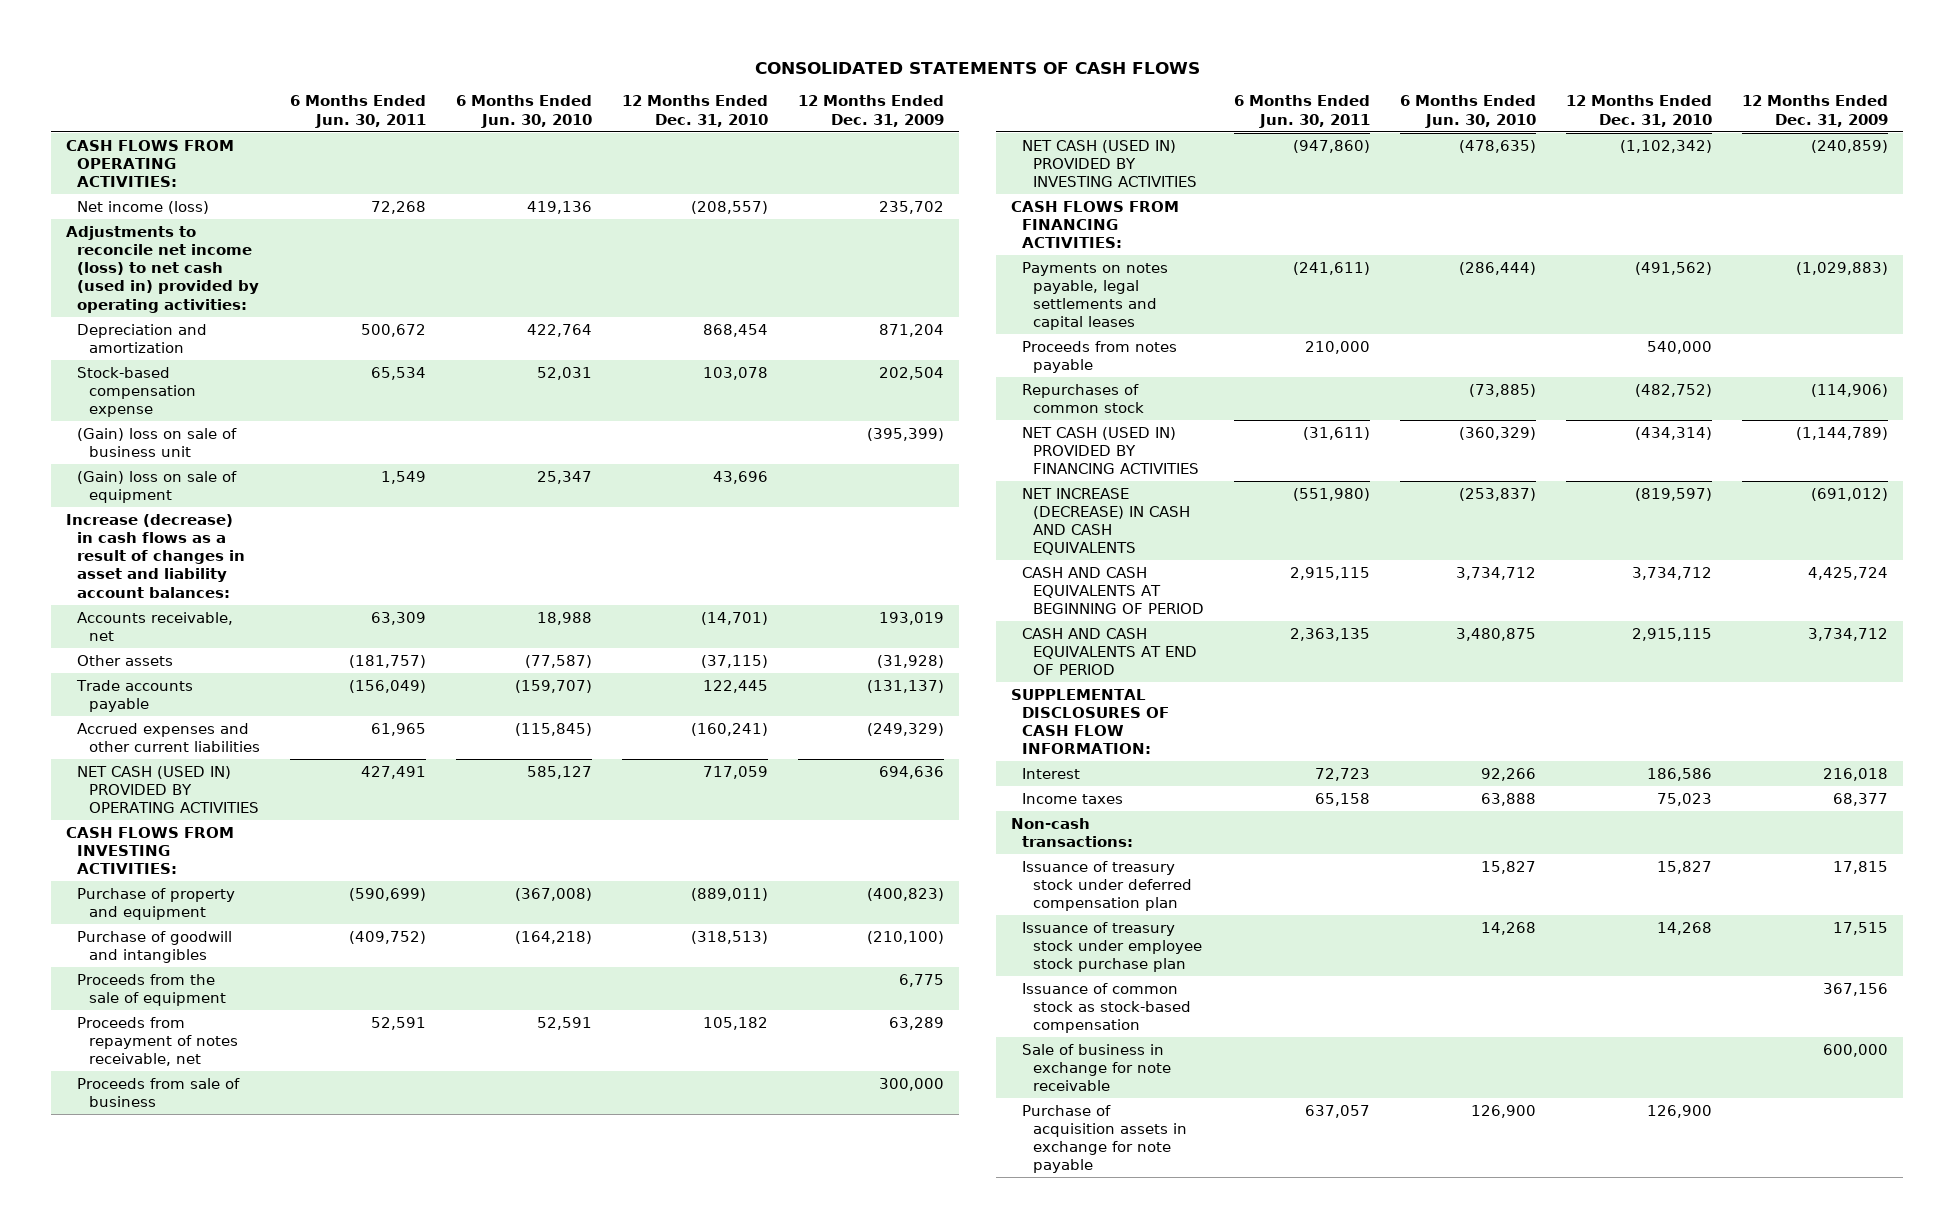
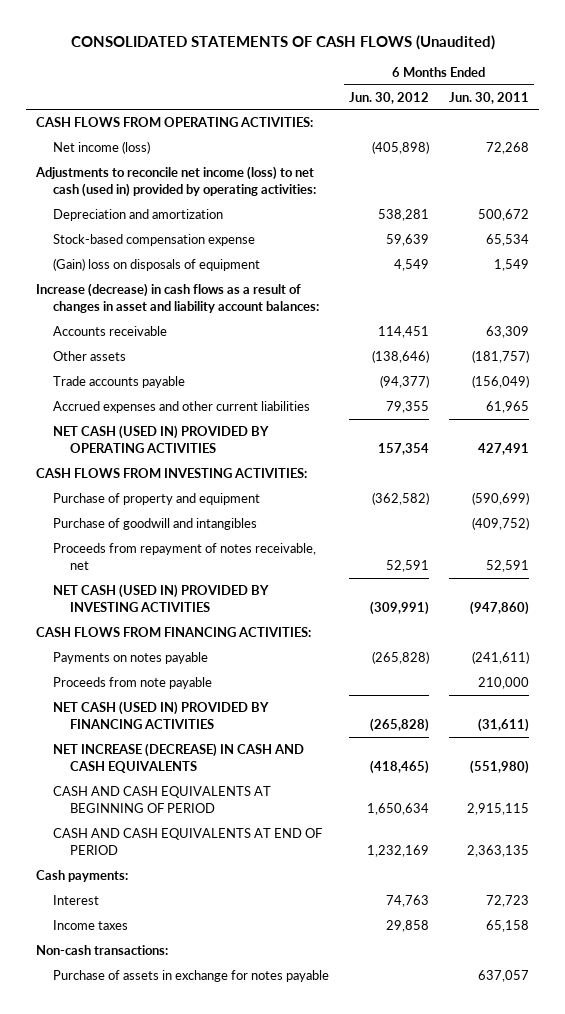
- CONSOLIDATED STATEMENTS OF CASH FLOWS
+ CONSOLIDATED STATEMENTS OF CASH FLOWS (Unaudited)
- | 6 Months Ended Jun. 30, 2011 | 6 Months Ended Jun. 30, 2010 | 12 Months Ended Dec. 31, 2010 | 12 Months Ended Dec. 31, 2009
+ | 6 Months Ended Jun. 30, 2012 | 6 Months Ended Jun. 30, 2011
- (Gain) loss on sale of business unit | | | | (395,399)
- (Gain) loss on sale of equipment | 1,549 | 25,347 | 43,696 |
+ (Gain) loss on disposals of equipment | 4,549 | 1,549
- Accounts receivable, net | 63,309 | 18,988 | (14,701) | 193,019
+ Accounts receivable | 114,451 | 63,309
- Proceeds from the sale of equipment | | | | 6,775
- Proceeds from sale of business | | | | 300,000
- Payments on notes payable, legal settlements and capital leases | (241,611) | (286,444) | (491,562) | (1,029,883)
- Proceeds from notes payable | 210,000 | | 540,000 |
- Repurchases of common stock | | (73,885) | (482,752) | (114,906)
+ Payments on notes payable | (265,828) | (241,611)
+ Proceeds from note payable | | 210,000
- SUPPLEMENTAL DISCLOSURES OF CASH FLOW INFORMATION:
+ Cash payments:
- Issuance of treasury stock under deferred compensation plan | | 15,827 | 15,827 | 17,815
- Issuance of treasury stock under employee stock purchase plan | | 14,268 | 14,268 | 17,515
- Issuance of common stock as stock-based compensation | | | | 367,156
- Sale of business in exchange for note receivable | | | | 600,000
- Purchase of acquisition assets in exchange for note payable | 637,057 | 126,900 | 126,900 |
+ Purchase of assets in exchange for notes payable | | 637,057

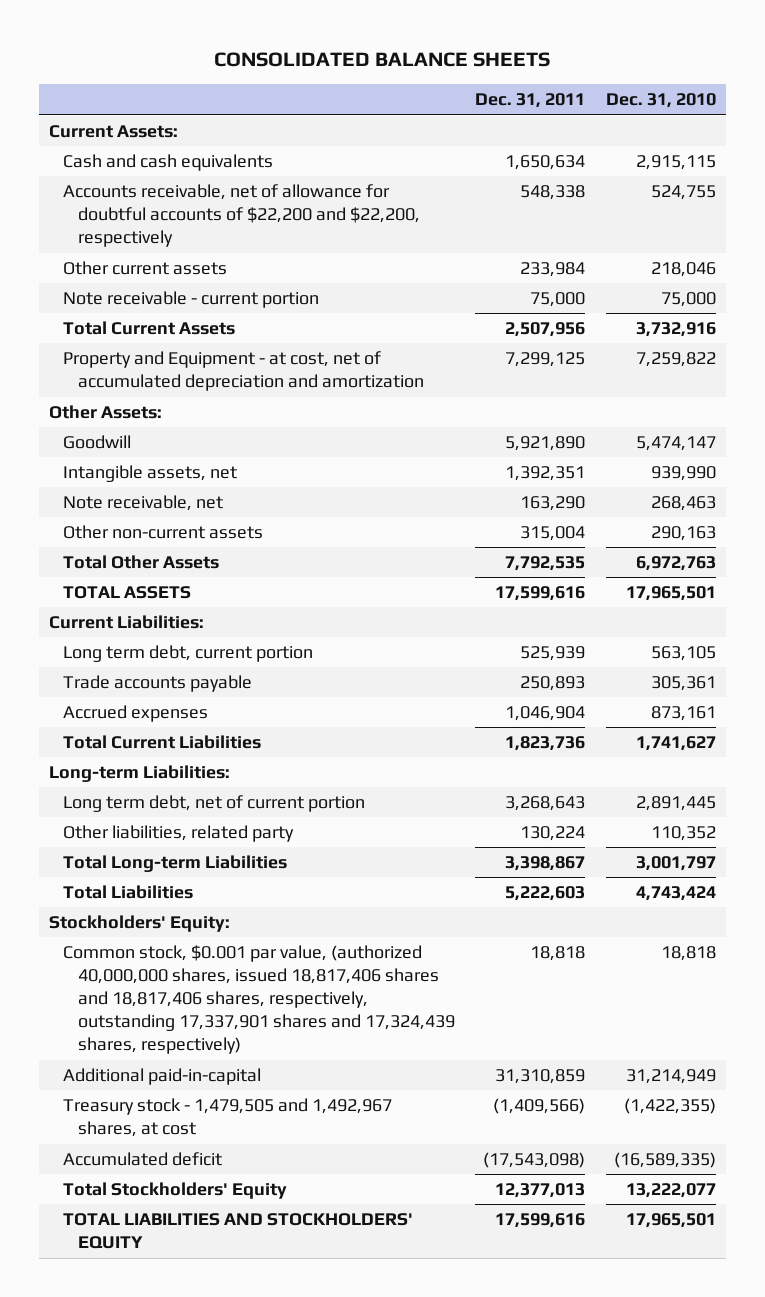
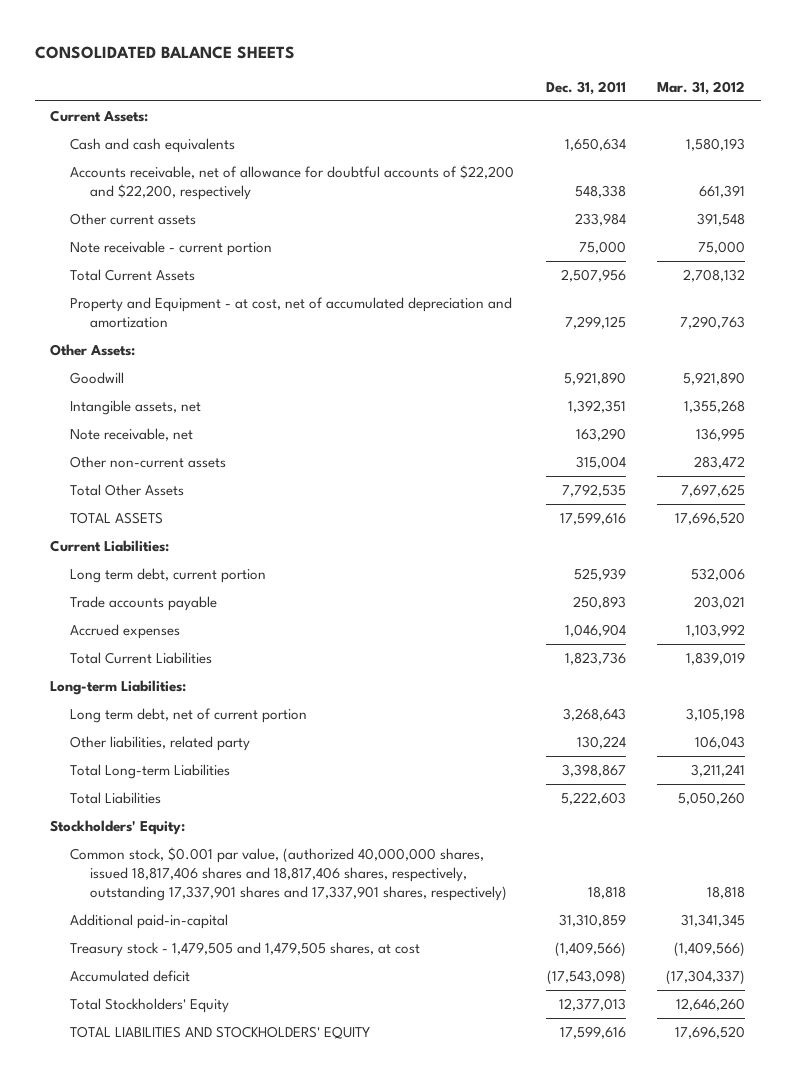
- | Dec. 31, 2011 | Dec. 31, 2010
+ | Dec. 31, 2011 | Mar. 31, 2012
- Common stock, $0.001 par value, (authorized 40,000,000 shares, issued 18,817,406 shares and 18,817,406 shares, respectively, outstanding 17,337,901 shares and 17,324,439 shares, respectively) | 18,818 | 18,818
+ Common stock, $0.001 par value, (authorized 40,000,000 shares, issued 18,817,406 shares and 18,817,406 shares, respectively, outstanding 17,337,901 shares and 17,337,901 shares, respectively) | 18,818 | 18,818
- Treasury stock - 1,479,505 and 1,492,967 shares, at cost | (1,409,566) | (1,422,355)
+ Treasury stock - 1,479,505 and 1,479,505 shares, at cost | (1,409,566) | (1,409,566)

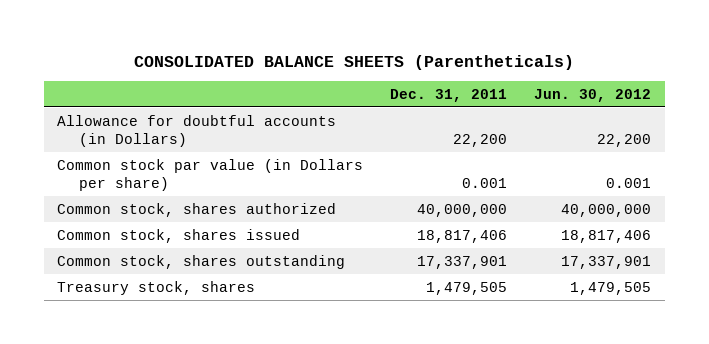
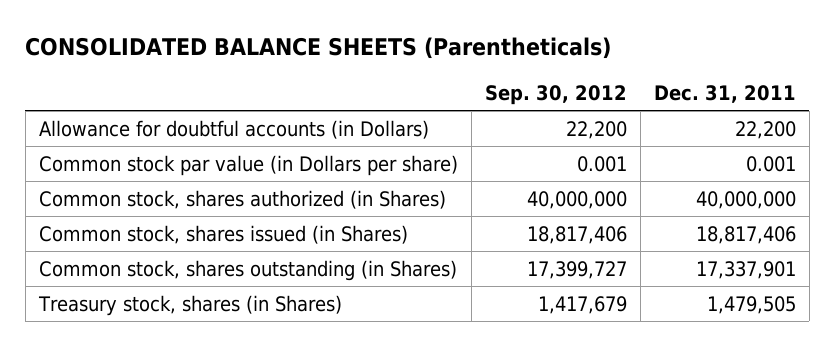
- | Dec. 31, 2011 | Jun. 30, 2012
+ | Sep. 30, 2012 | Dec. 31, 2011
- Common stock, shares authorized | 40,000,000 | 40,000,000
- Common stock, shares issued | 18,817,406 | 18,817,406
- Common stock, shares outstanding | 17,337,901 | 17,337,901
- Treasury stock, shares | 1,479,505 | 1,479,505
+ Common stock, shares authorized (in Shares) | 40,000,000 | 40,000,000
+ Common stock, shares issued (in Shares) | 18,817,406 | 18,817,406
+ Common stock, shares outstanding (in Shares) | 17,399,727 | 17,337,901
+ Treasury stock, shares (in Shares) | 1,417,679 | 1,479,505

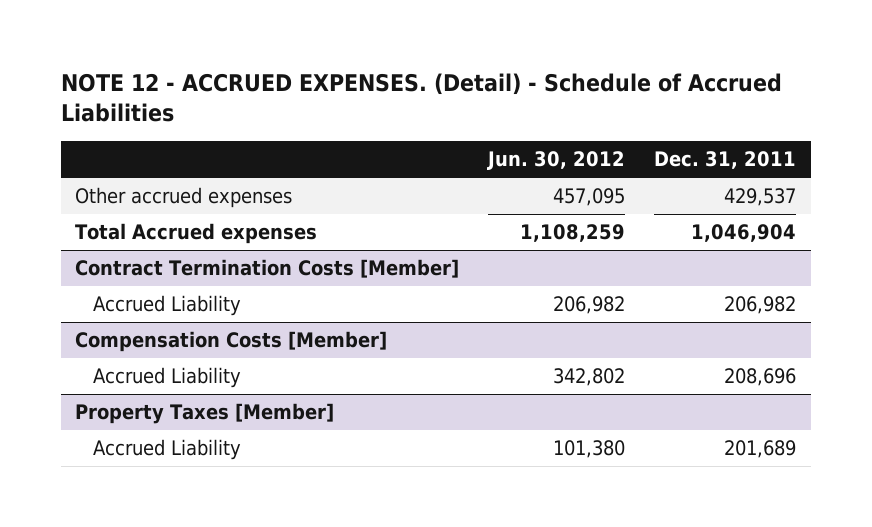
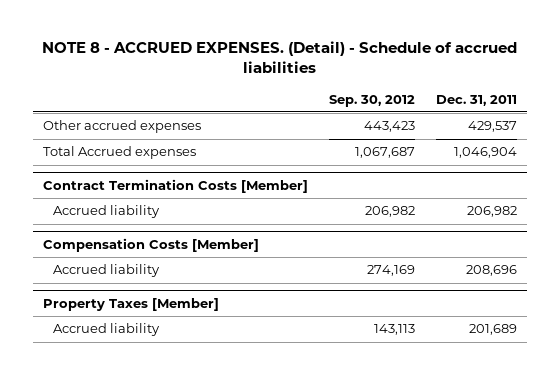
- NOTE 12 - ACCRUED EXPENSES. (Detail) - Schedule of Accrued Liabilities
+ NOTE 8 - ACCRUED EXPENSES. (Detail) - Schedule of accrued liabilities
- | Jun. 30, 2012 | Dec. 31, 2011
+ | Sep. 30, 2012 | Dec. 31, 2011
@ Contract Termination Costs [Member]
- Accrued Liability | 206,982 | 206,982
+ Accrued liability | 206,982 | 206,982
@ Compensation Costs [Member]
- Accrued Liability | 342,802 | 208,696
+ Accrued liability | 274,169 | 208,696
@ Property Taxes [Member]
- Accrued Liability | 101,380 | 201,689
+ Accrued liability | 143,113 | 201,689

